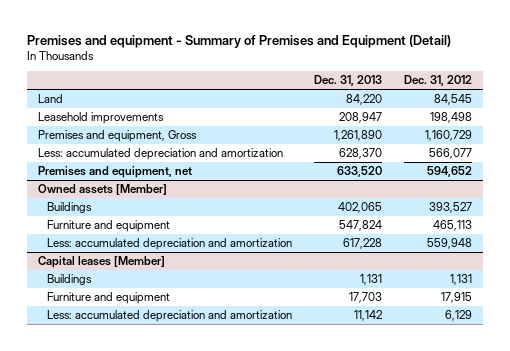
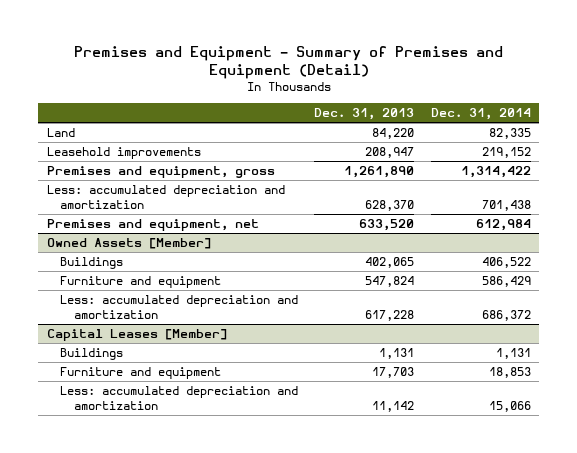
- Premises and equipment - Summary of Premises and Equipment (Detail)
+ Premises and Equipment - Summary of Premises and Equipment (Detail)
- | Dec. 31, 2013 | Dec. 31, 2012
+ | Dec. 31, 2013 | Dec. 31, 2014
- Premises and equipment, Gross | 1,261,890 | 1,160,729
+ Premises and equipment, gross | 1,261,890 | 1,314,422
- Owned assets [Member]
+ Owned Assets [Member]
- Capital leases [Member]
+ Capital Leases [Member]

